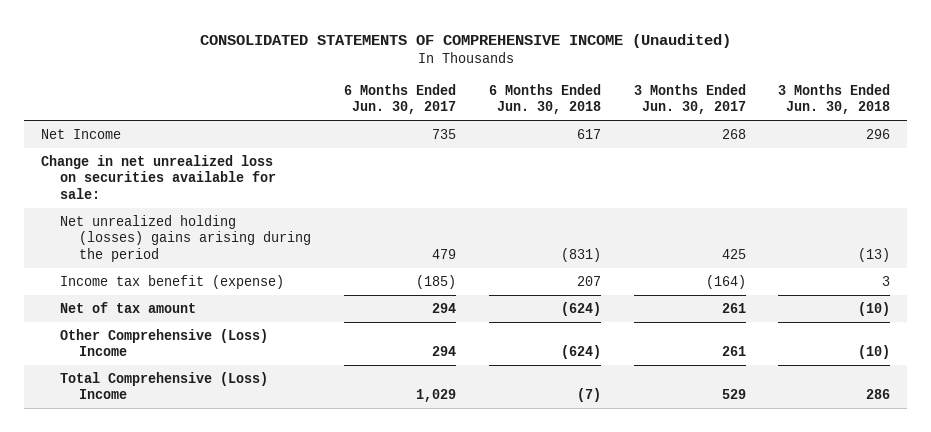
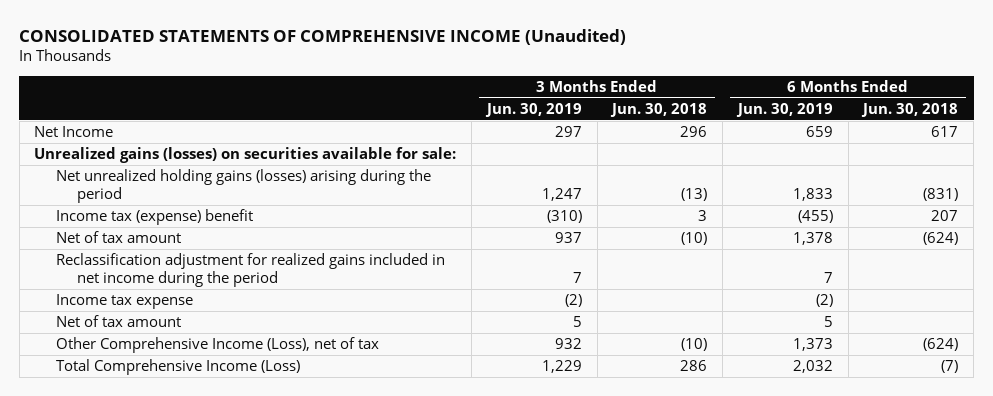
- | 6 Months Ended Jun. 30, 2017 | 6 Months Ended Jun. 30, 2018 | 3 Months Ended Jun. 30, 2017 | 3 Months Ended Jun. 30, 2018
+ | 3 Months Ended Jun. 30, 2019 | 3 Months Ended Jun. 30, 2018 | 6 Months Ended Jun. 30, 2019 | 6 Months Ended Jun. 30, 2018
- Change in net unrealized loss on securities available for sale:
- Net unrealized holding (losses) gains arising during the period | 479 | (831) | 425 | (13)
- Income tax benefit (expense) | (185) | 207 | (164) | 3
+ Unrealized gains (losses) on securities available for sale:
+ Net unrealized holding gains (losses) arising during the period | 1,247 | (13) | 1,833 | (831)
+ Income tax (expense) benefit | (310) | 3 | (455) | 207
- Other Comprehensive (Loss) Income | 294 | (624) | 261 | (10)
- Total Comprehensive (Loss) Income | 1,029 | (7) | 529 | 286
+ Reclassification adjustment for realized gains included in net income during the period | 7 | | 7 |
+ Income tax expense | (2) | | (2) |
+ Net of tax amount | 5 | | 5 |
+ Other Comprehensive Income (Loss), net of tax | 932 | (10) | 1,373 | (624)
+ Total Comprehensive Income (Loss) | 1,229 | 286 | 2,032 | (7)

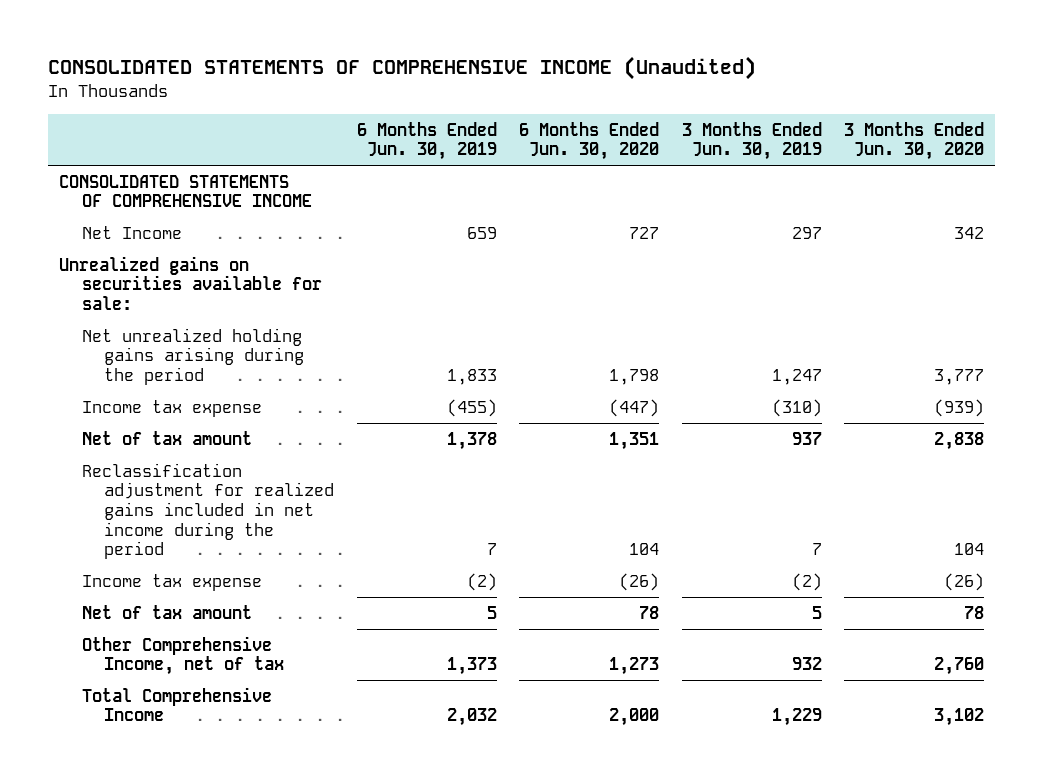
- | 3 Months Ended Jun. 30, 2019 | 3 Months Ended Jun. 30, 2018 | 6 Months Ended Jun. 30, 2019 | 6 Months Ended Jun. 30, 2018
+ | 6 Months Ended Jun. 30, 2019 | 6 Months Ended Jun. 30, 2020 | 3 Months Ended Jun. 30, 2019 | 3 Months Ended Jun. 30, 2020
+ CONSOLIDATED STATEMENTS OF COMPREHENSIVE INCOME
- Unrealized gains (losses) on securities available for sale:
- Net unrealized holding gains (losses) arising during the period | 1,247 | (13) | 1,833 | (831)
- Income tax (expense) benefit | (310) | 3 | (455) | 207
+ Unrealized gains on securities available for sale:
+ Net unrealized holding gains arising during the period | 1,833 | 1,798 | 1,247 | 3,777
+ Income tax expense | (455) | (447) | (310) | (939)
- Other Comprehensive Income (Loss), net of tax | 932 | (10) | 1,373 | (624)
- Total Comprehensive Income (Loss) | 1,229 | 286 | 2,032 | (7)
+ Other Comprehensive Income, net of tax | 1,373 | 1,273 | 932 | 2,760
+ Total Comprehensive Income | 2,032 | 2,000 | 1,229 | 3,102

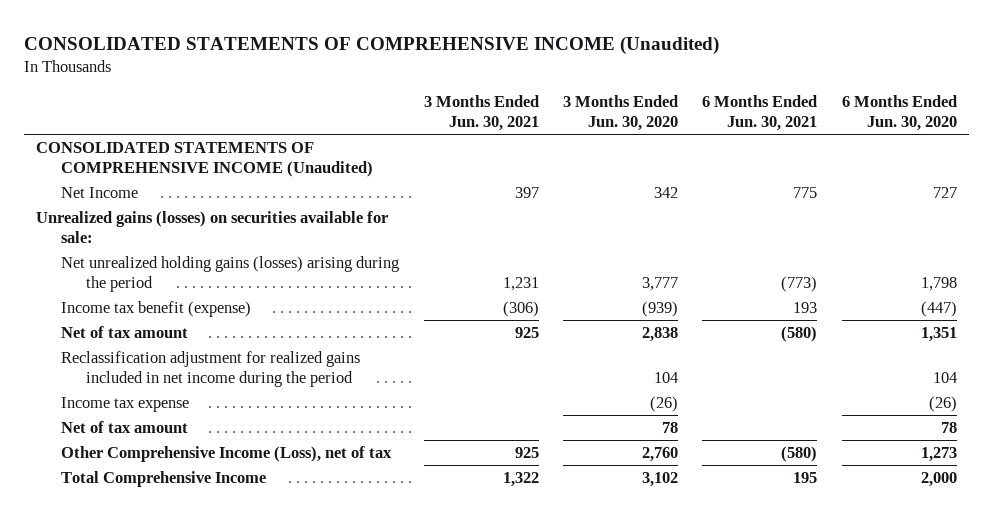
- | 6 Months Ended Jun. 30, 2019 | 6 Months Ended Jun. 30, 2020 | 3 Months Ended Jun. 30, 2019 | 3 Months Ended Jun. 30, 2020
+ | 3 Months Ended Jun. 30, 2021 | 3 Months Ended Jun. 30, 2020 | 6 Months Ended Jun. 30, 2021 | 6 Months Ended Jun. 30, 2020
- CONSOLIDATED STATEMENTS OF COMPREHENSIVE INCOME
+ CONSOLIDATED STATEMENTS OF COMPREHENSIVE INCOME (Unaudited)
- Unrealized gains on securities available for sale:
- Net unrealized holding gains arising during the period | 1,833 | 1,798 | 1,247 | 3,777
- Income tax expense | (455) | (447) | (310) | (939)
+ Unrealized gains (losses) on securities available for sale:
+ Net unrealized holding gains (losses) arising during the period | 1,231 | 3,777 | (773) | 1,798
+ Income tax benefit (expense) | (306) | (939) | 193 | (447)
- Other Comprehensive Income, net of tax | 1,373 | 1,273 | 932 | 2,760
+ Other Comprehensive Income (Loss), net of tax | 925 | 2,760 | (580) | 1,273

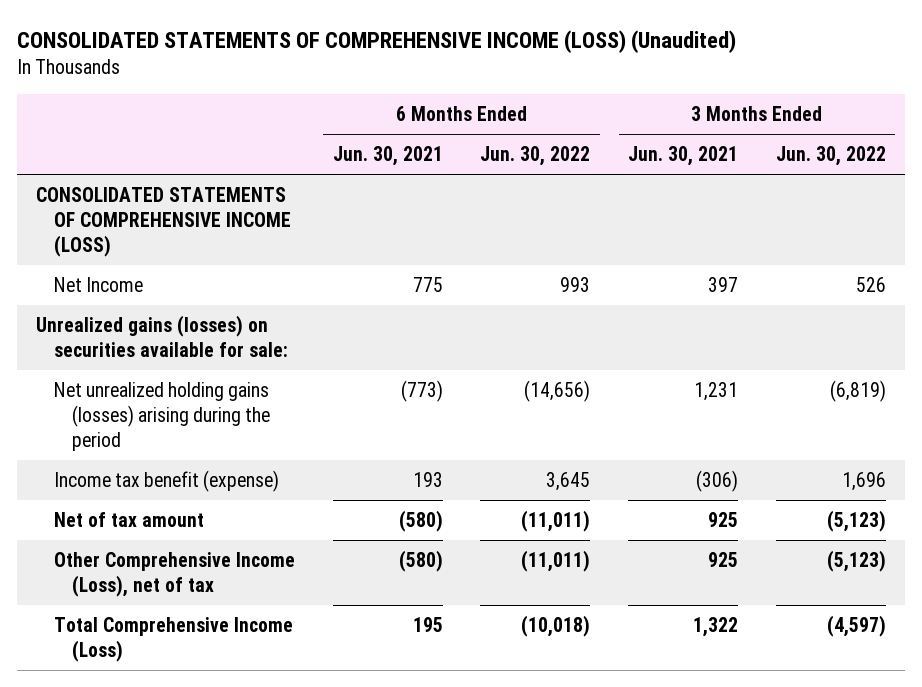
- CONSOLIDATED STATEMENTS OF COMPREHENSIVE INCOME (Unaudited)
+ CONSOLIDATED STATEMENTS OF COMPREHENSIVE INCOME (LOSS) (Unaudited)
- | 3 Months Ended Jun. 30, 2021 | 3 Months Ended Jun. 30, 2020 | 6 Months Ended Jun. 30, 2021 | 6 Months Ended Jun. 30, 2020
+ | 6 Months Ended Jun. 30, 2021 | 6 Months Ended Jun. 30, 2022 | 3 Months Ended Jun. 30, 2021 | 3 Months Ended Jun. 30, 2022
- CONSOLIDATED STATEMENTS OF COMPREHENSIVE INCOME (Unaudited)
+ CONSOLIDATED STATEMENTS OF COMPREHENSIVE INCOME (LOSS)
- Reclassification adjustment for realized gains included in net income during the period | | 104 | | 104
- Income tax expense | | (26) | | (26)
- Net of tax amount | | 78 | | 78
- Total Comprehensive Income | 1,322 | 3,102 | 195 | 2,000
+ Total Comprehensive Income (Loss) | 195 | (10,018) | 1,322 | (4,597)

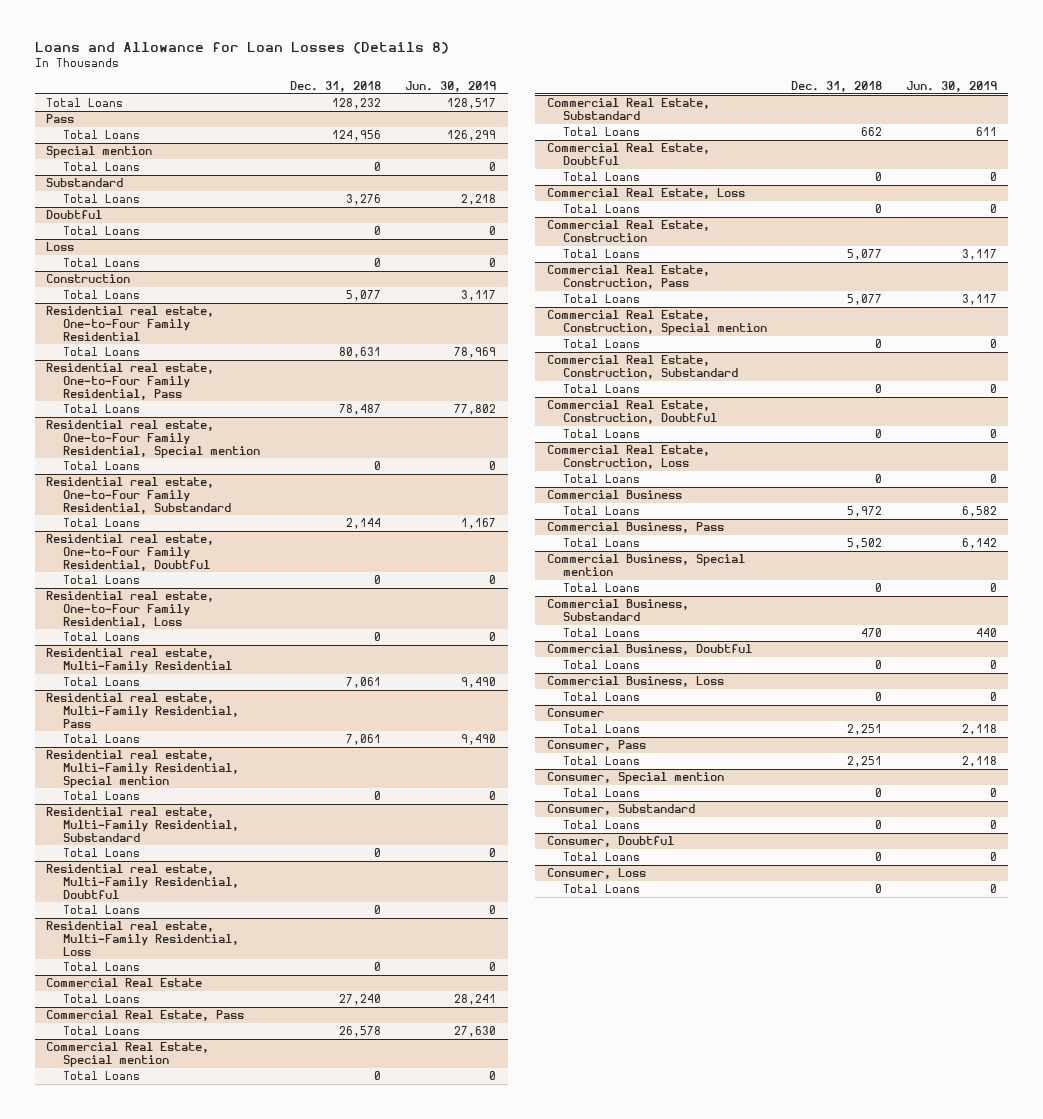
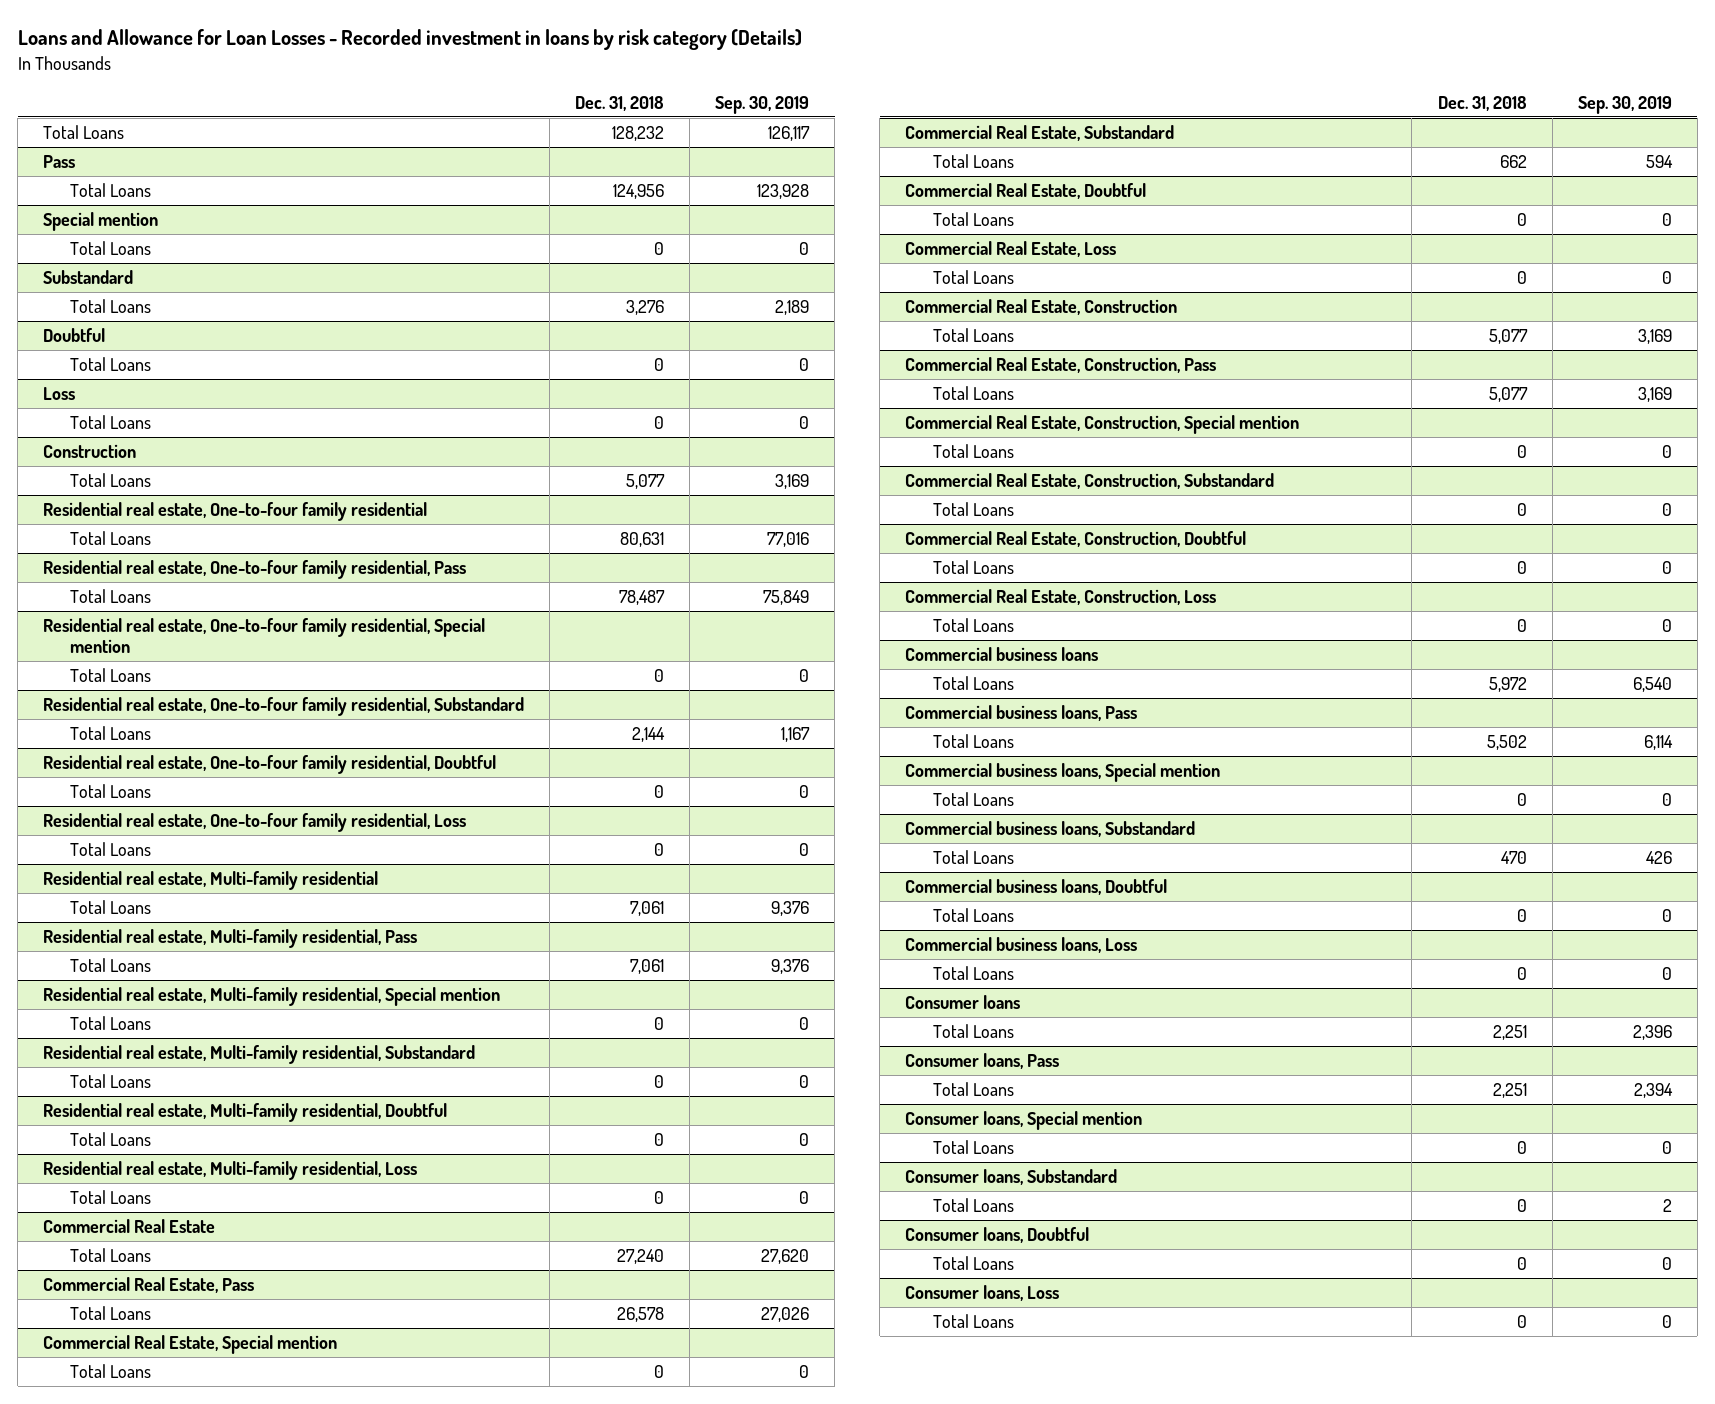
- Loans and Allowance for Loan Losses (Details 8)
+ Loans and Allowance for Loan Losses - Recorded investment in loans by risk category (Details)
- | Dec. 31, 2018 | Jun. 30, 2019
+ | Dec. 31, 2018 | Sep. 30, 2019
- Residential real estate, One-to-Four Family Residential
+ Residential real estate, One-to-four family residential
- Residential real estate, One-to-Four Family Residential, Pass
+ Residential real estate, One-to-four family residential, Pass
- Residential real estate, One-to-Four Family Residential, Special mention
+ Residential real estate, One-to-four family residential, Special mention
- Residential real estate, One-to-Four Family Residential, Substandard
+ Residential real estate, One-to-four family residential, Substandard
- Residential real estate, One-to-Four Family Residential, Doubtful
+ Residential real estate, One-to-four family residential, Doubtful
- Residential real estate, One-to-Four Family Residential, Loss
+ Residential real estate, One-to-four family residential, Loss
- Residential real estate, Multi-Family Residential
+ Residential real estate, Multi-family residential
- Residential real estate, Multi-Family Residential, Pass
+ Residential real estate, Multi-family residential, Pass
- Residential real estate, Multi-Family Residential, Special mention
+ Residential real estate, Multi-family residential, Special mention
- Residential real estate, Multi-Family Residential, Substandard
+ Residential real estate, Multi-family residential, Substandard
- Residential real estate, Multi-Family Residential, Doubtful
+ Residential real estate, Multi-family residential, Doubtful
- Residential real estate, Multi-Family Residential, Loss
+ Residential real estate, Multi-family residential, Loss
- Commercial Business
+ Commercial business loans
- Commercial Business, Pass
+ Commercial business loans, Pass
- Commercial Business, Special mention
+ Commercial business loans, Special mention
- Commercial Business, Substandard
+ Commercial business loans, Substandard
- Commercial Business, Doubtful
+ Commercial business loans, Doubtful
- Commercial Business, Loss
+ Commercial business loans, Loss
- Consumer
+ Consumer loans
- Consumer, Pass
+ Consumer loans, Pass
- Consumer, Special mention
+ Consumer loans, Special mention
- Consumer, Substandard
+ Consumer loans, Substandard
- Consumer, Doubtful
+ Consumer loans, Doubtful
- Consumer, Loss
+ Consumer loans, Loss

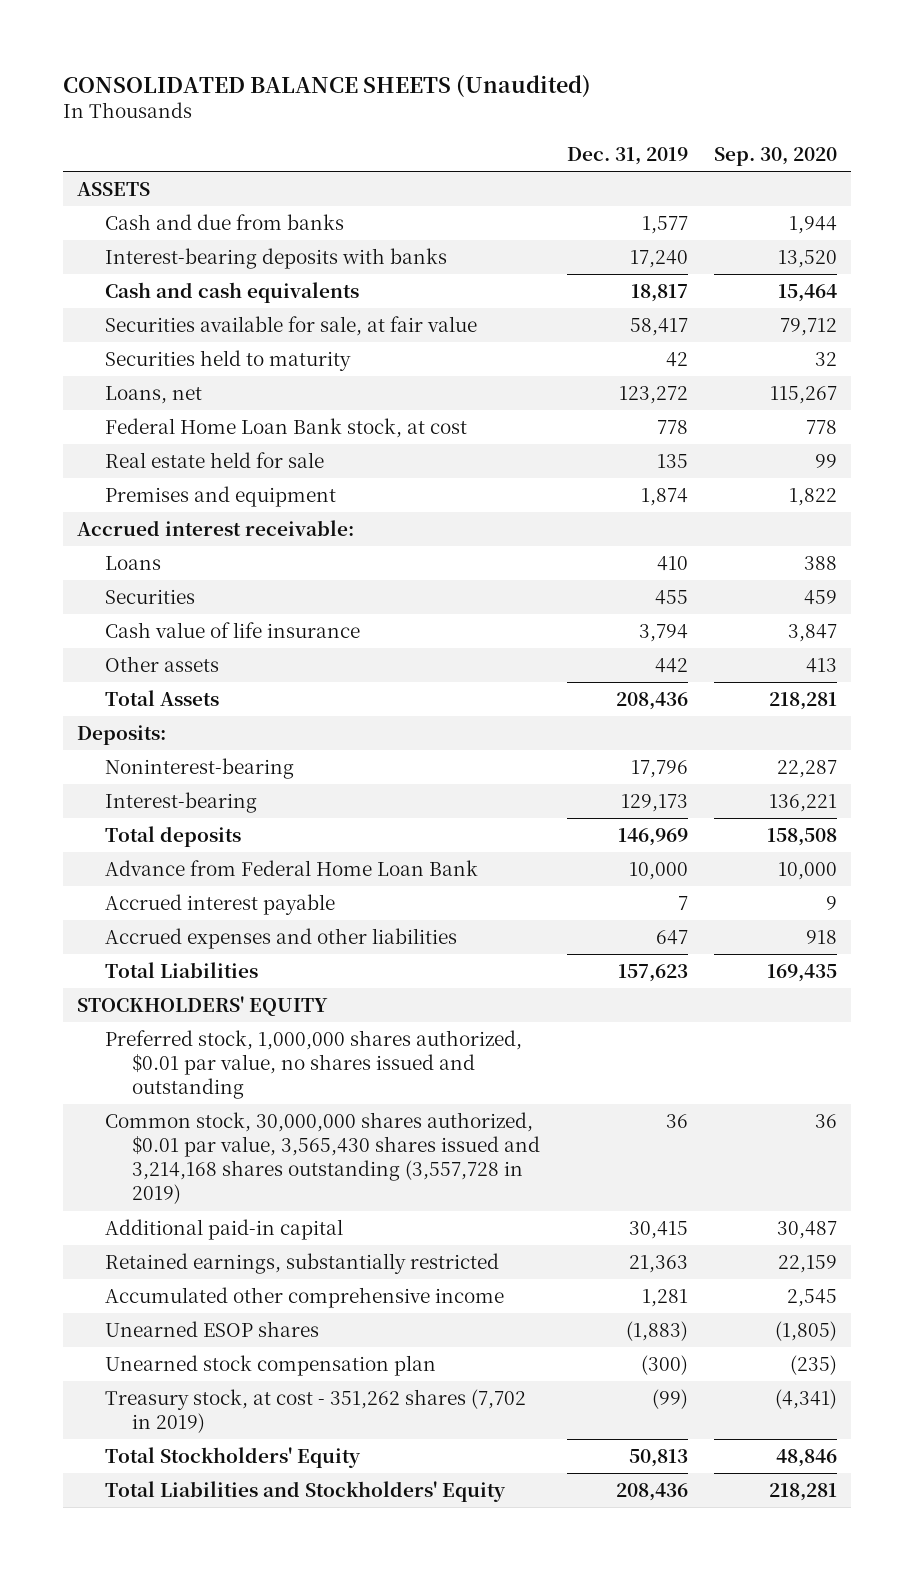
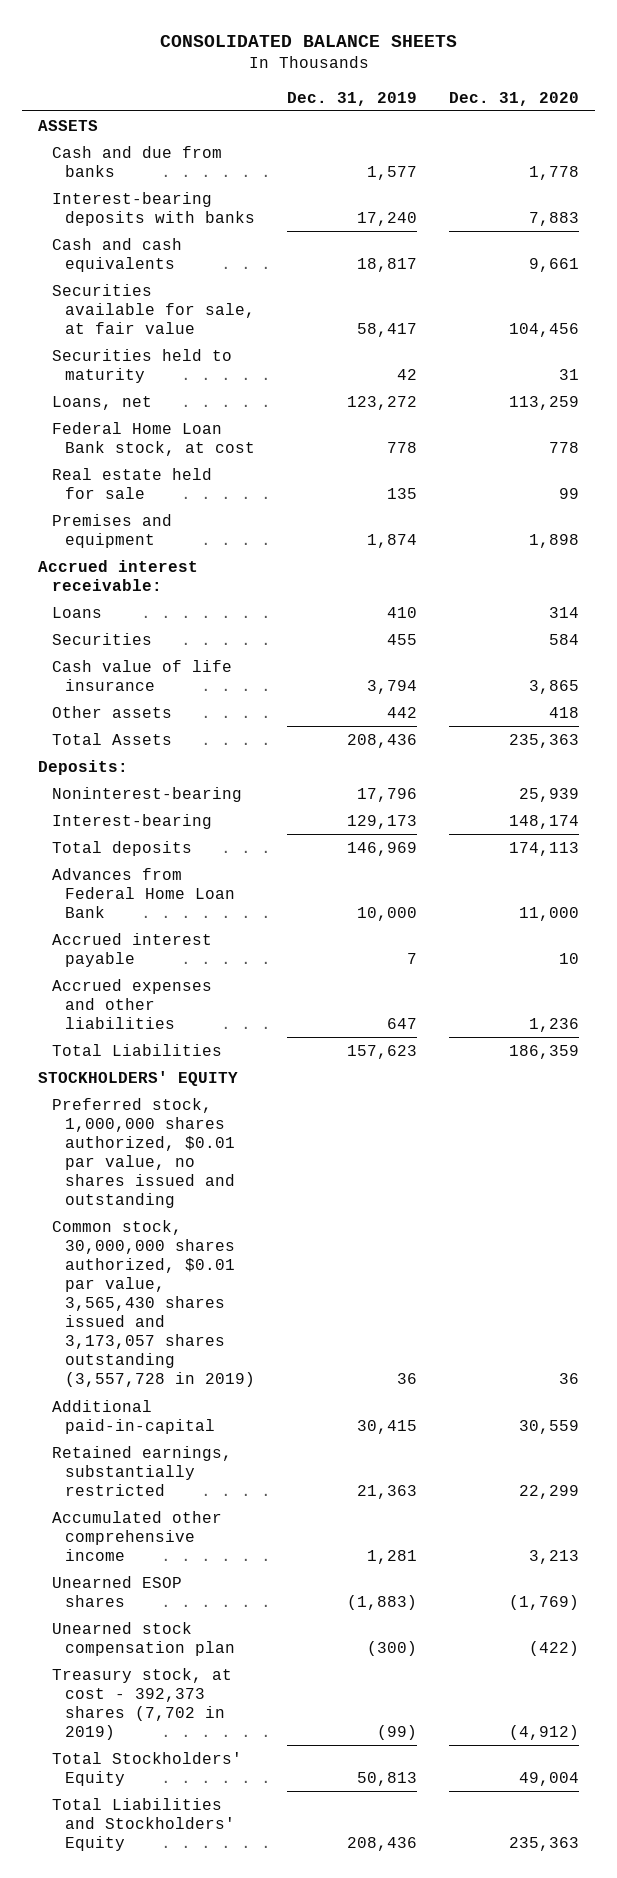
- CONSOLIDATED BALANCE SHEETS (Unaudited)
+ CONSOLIDATED BALANCE SHEETS
- | Dec. 31, 2019 | Sep. 30, 2020
+ | Dec. 31, 2019 | Dec. 31, 2020
- Advance from Federal Home Loan Bank | 10,000 | 10,000
+ Advances from Federal Home Loan Bank | 10,000 | 11,000
- Common stock, 30,000,000 shares authorized, $0.01 par value, 3,565,430 shares issued and 3,214,168 shares outstanding (3,557,728 in 2019) | 36 | 36
- Additional paid-in capital | 30,415 | 30,487
+ Common stock, 30,000,000 shares authorized, $0.01 par value, 3,565,430 shares issued and 3,173,057 shares outstanding (3,557,728 in 2019) | 36 | 36
+ Additional paid-in-capital | 30,415 | 30,559
- Treasury stock, at cost - 351,262 shares (7,702 in 2019) | (99) | (4,341)
+ Treasury stock, at cost - 392,373 shares (7,702 in 2019) | (99) | (4,912)

